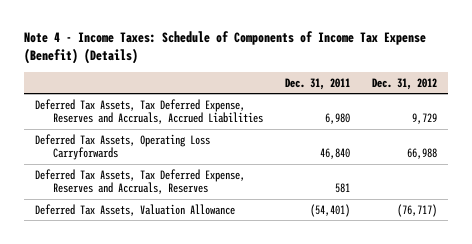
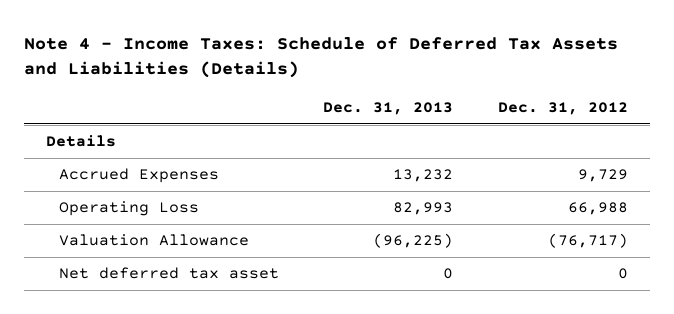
- Note 4 - Income Taxes: Schedule of Components of Income Tax Expense (Benefit) (Details)
+ Note 4 - Income Taxes: Schedule of Deferred Tax Assets and Liabilities (Details)
- | Dec. 31, 2011 | Dec. 31, 2012
+ | Dec. 31, 2013 | Dec. 31, 2012
- Deferred Tax Assets, Tax Deferred Expense, Reserves and Accruals, Accrued Liabilities | 6,980 | 9,729
- Deferred Tax Assets, Operating Loss Carryforwards | 46,840 | 66,988
- Deferred Tax Assets, Tax Deferred Expense, Reserves and Accruals, Reserves | 581 |
- Deferred Tax Assets, Valuation Allowance | (54,401) | (76,717)
+ Details
+ Accrued Expenses | 13,232 | 9,729
+ Operating Loss | 82,993 | 66,988
+ Valuation Allowance | (96,225) | (76,717)
+ Net deferred tax asset | 0 | 0

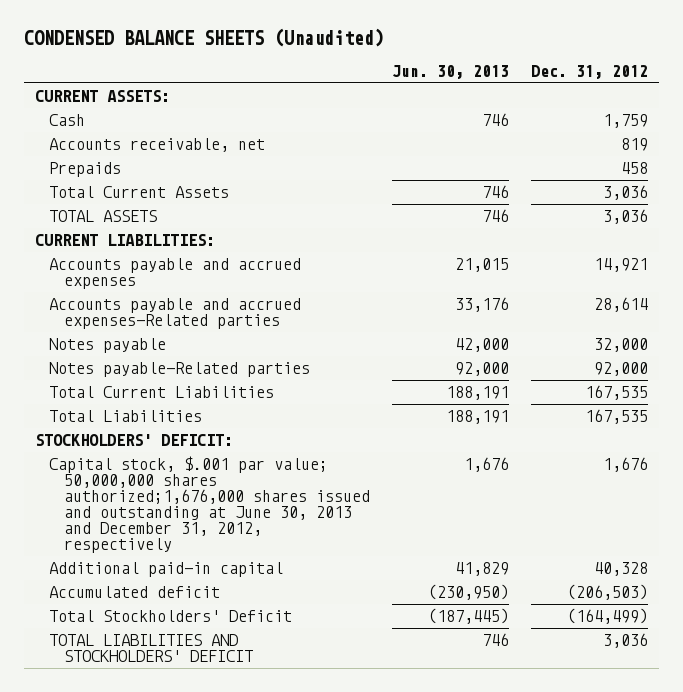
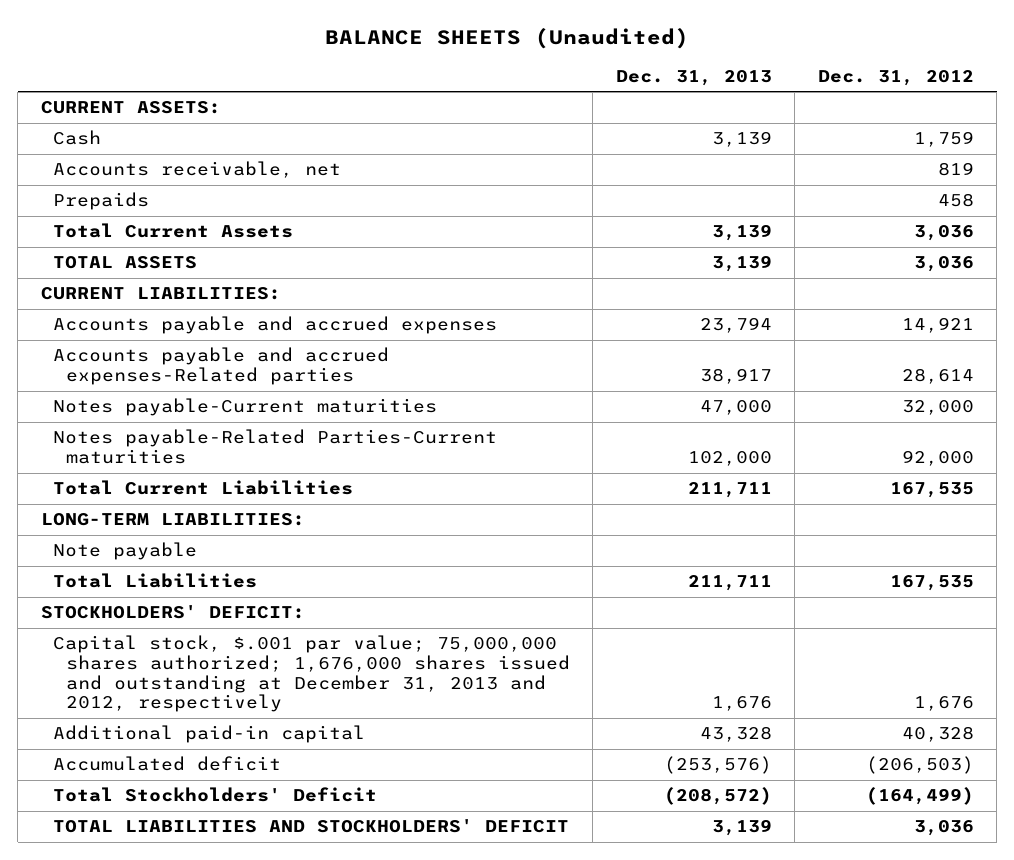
- CONDENSED BALANCE SHEETS (Unaudited)
+ BALANCE SHEETS (Unaudited)
- | Jun. 30, 2013 | Dec. 31, 2012
+ | Dec. 31, 2013 | Dec. 31, 2012
- Notes payable | 42,000 | 32,000
- Notes payable-Related parties | 92,000 | 92,000
+ Notes payable-Current maturities | 47,000 | 32,000
+ Notes payable-Related Parties-Current maturities | 102,000 | 92,000
+ LONG-TERM LIABILITIES:
+ Note payable
- Capital stock, $.001 par value; 50,000,000 shares authorized;1,676,000 shares issued and outstanding at June 30, 2013 and December 31, 2012, respectively | 1,676 | 1,676
+ Capital stock, $.001 par value; 75,000,000 shares authorized; 1,676,000 shares issued and outstanding at December 31, 2013 and 2012, respectively | 1,676 | 1,676

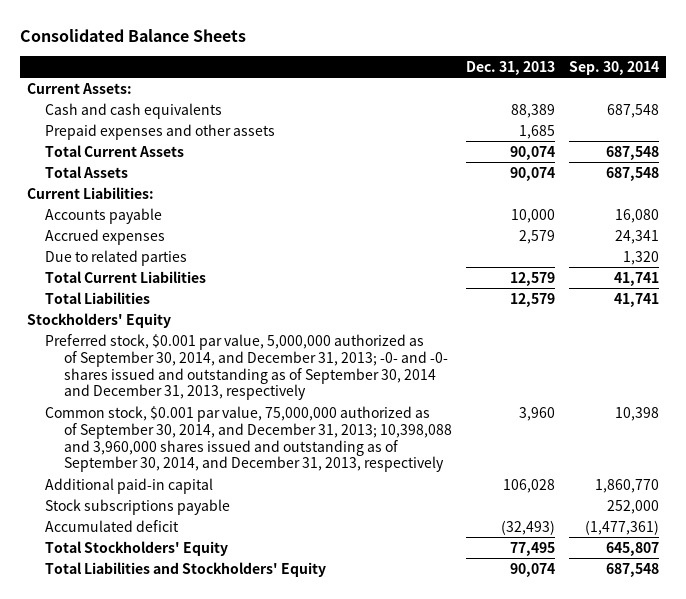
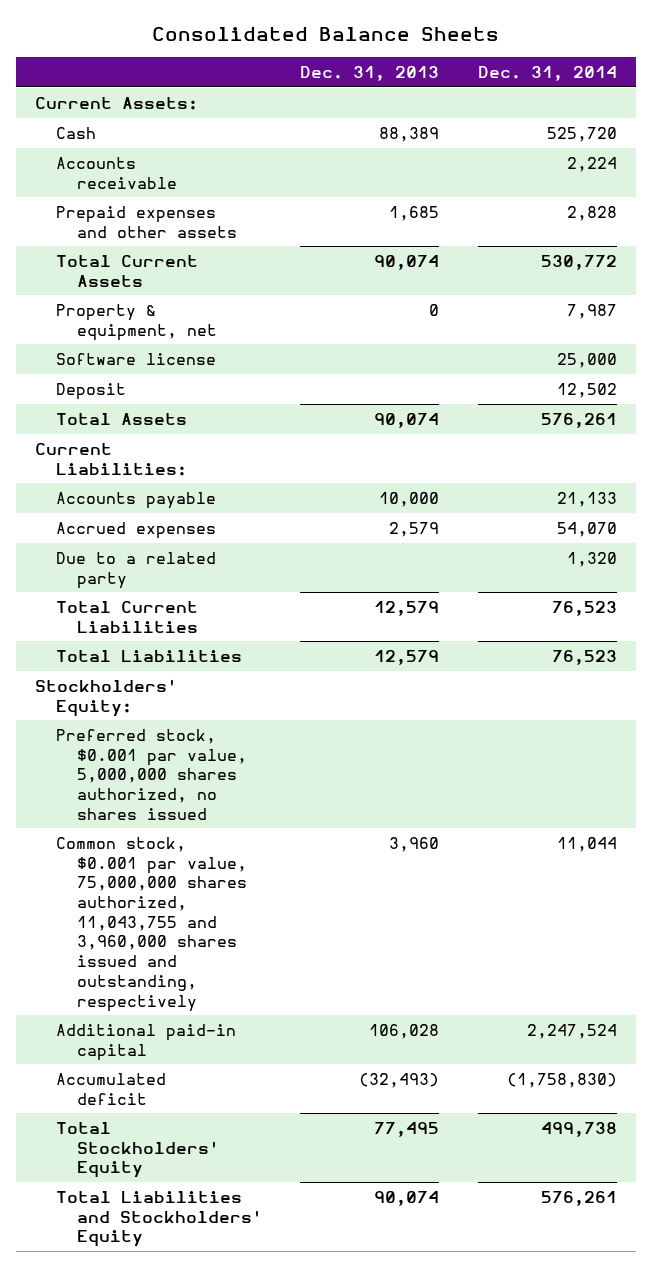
- | Dec. 31, 2013 | Sep. 30, 2014
+ | Dec. 31, 2013 | Dec. 31, 2014
- Cash and cash equivalents | 88,389 | 687,548
+ Cash | 88,389 | 525,720
+ Accounts receivable | | 2,224
+ Property & equipment, net | 0 | 7,987
+ Software license | | 25,000
+ Deposit | | 12,502
- Due to related parties | | 1,320
+ Due to a related party | | 1,320
- Stockholders' Equity
- Preferred stock, $0.001 par value, 5,000,000 authorized as of September 30, 2014, and December 31, 2013; -0- and -0- shares issued and outstanding as of September 30, 2014 and December 31, 2013, respectively
- Common stock, $0.001 par value, 75,000,000 authorized as of September 30, 2014, and December 31, 2013; 10,398,088 and 3,960,000 shares issued and outstanding as of September 30, 2014, and December 31, 2013, respectively | 3,960 | 10,398
+ Stockholders' Equity:
+ Preferred stock, $0.001 par value, 5,000,000 shares authorized, no shares issued
+ Common stock, $0.001 par value, 75,000,000 shares authorized, 11,043,755 and 3,960,000 shares issued and outstanding, respectively | 3,960 | 11,044
- Stock subscriptions payable | | 252,000

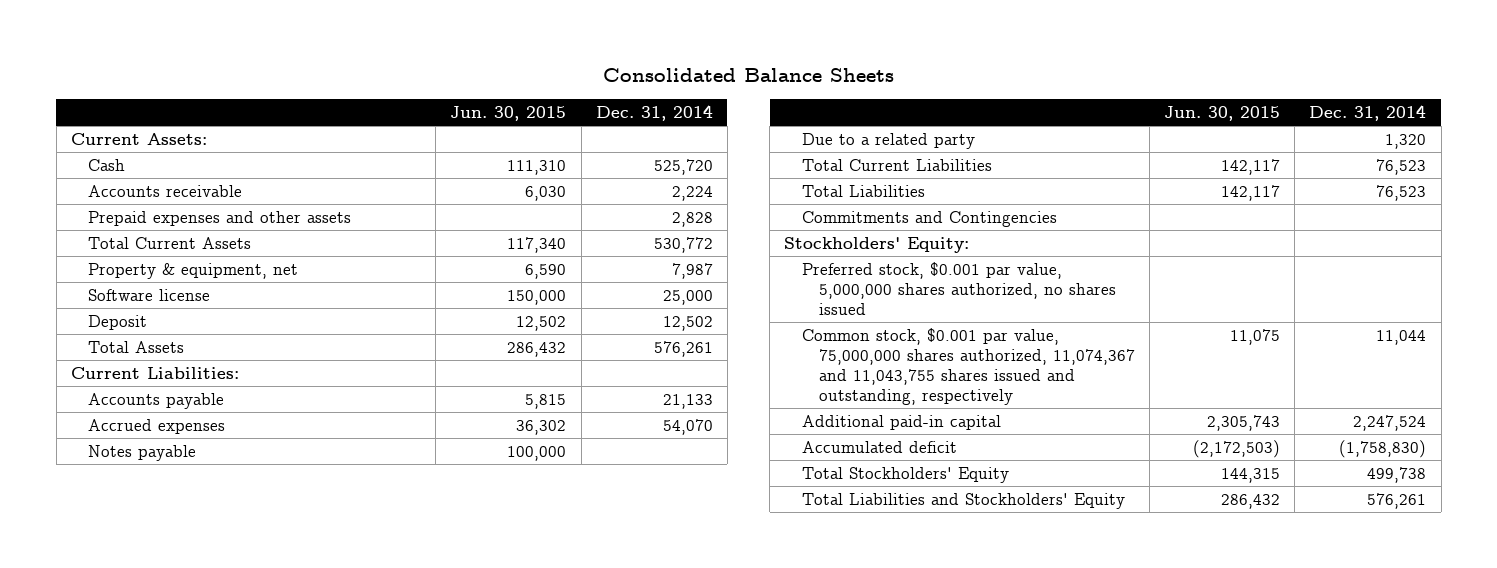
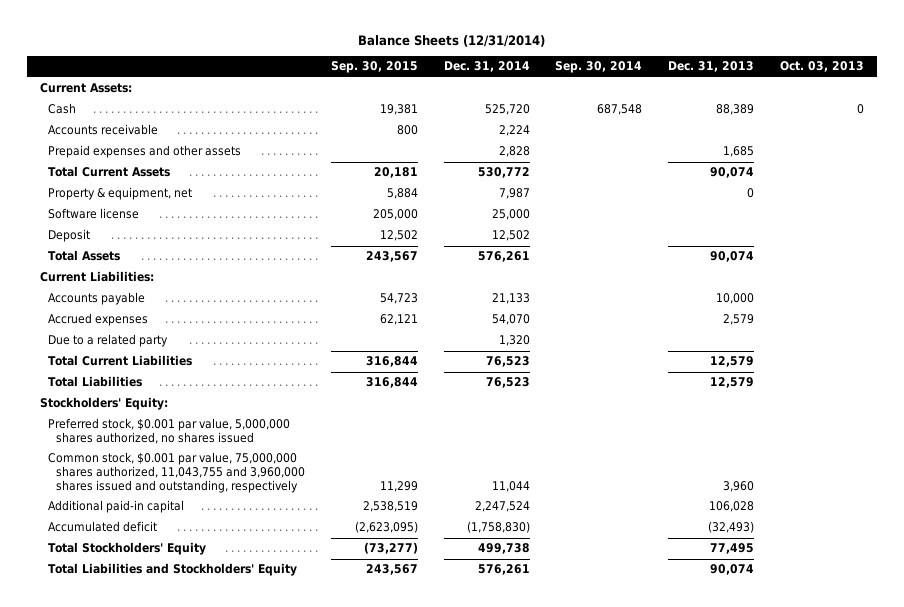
- Consolidated Balance Sheets
+ Balance Sheets (12/31/2014)
- | Jun. 30, 2015 | Dec. 31, 2014
+ | Sep. 30, 2015 | Dec. 31, 2014 | Sep. 30, 2014 | Dec. 31, 2013 | Oct. 03, 2013
- Notes payable | 100,000 |
- Commitments and Contingencies
- Common stock, $0.001 par value, 75,000,000 shares authorized, 11,074,367 and 11,043,755 shares issued and outstanding, respectively | 11,075 | 11,044
+ Common stock, $0.001 par value, 75,000,000 shares authorized, 11,043,755 and 3,960,000 shares issued and outstanding, respectively | 11,299 | 11,044 | | 3,960 |

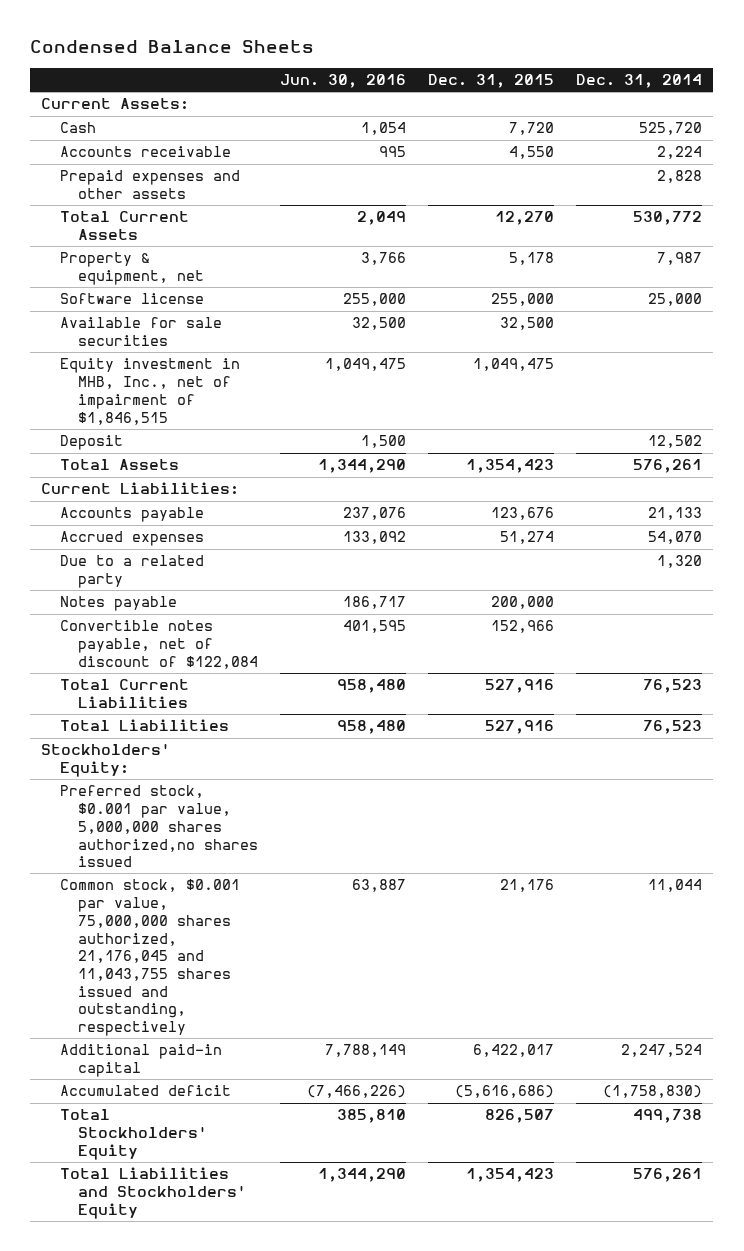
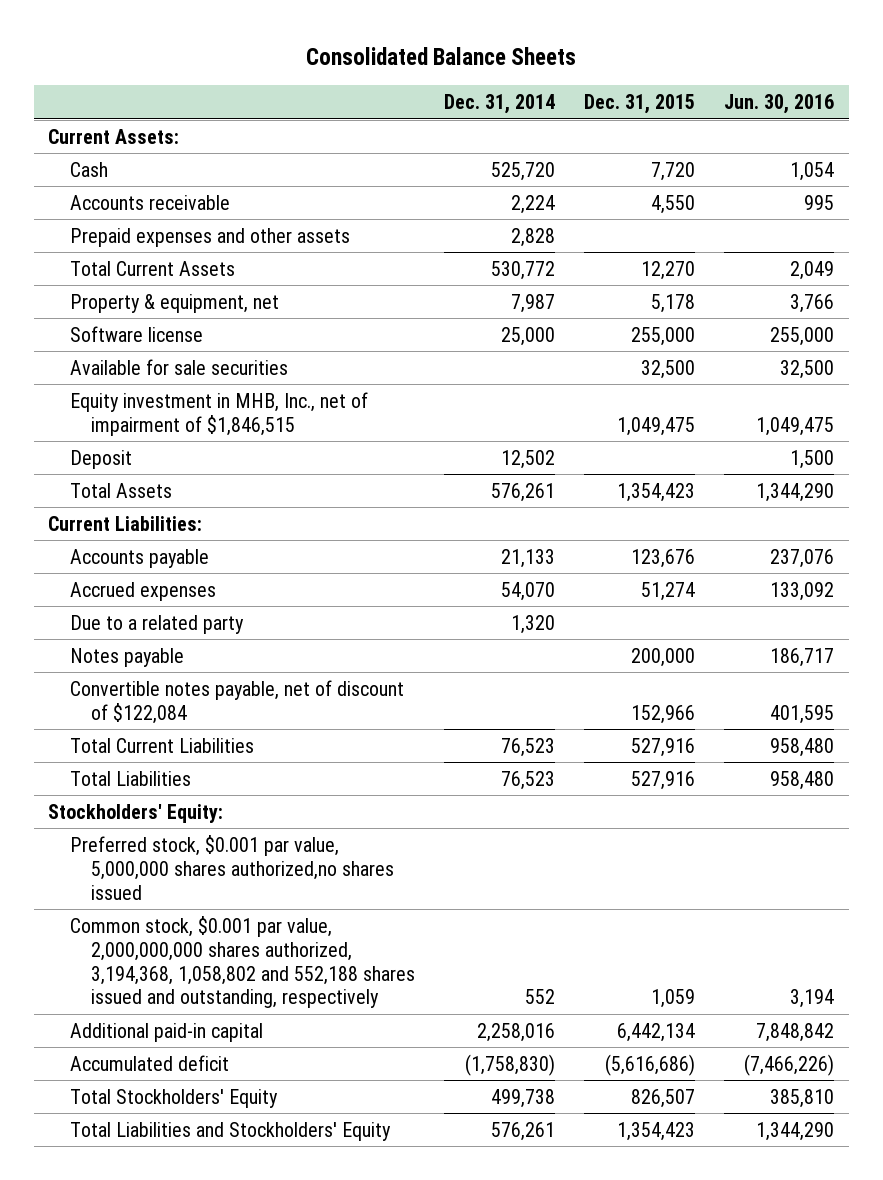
- Condensed Balance Sheets
+ Consolidated Balance Sheets
- | Jun. 30, 2016 | Dec. 31, 2015 | Dec. 31, 2014
+ | Dec. 31, 2014 | Dec. 31, 2015 | Jun. 30, 2016
- Common stock, $0.001 par value, 75,000,000 shares authorized, 21,176,045 and 11,043,755 shares issued and outstanding, respectively | 63,887 | 21,176 | 11,044
- Additional paid-in capital | 7,788,149 | 6,422,017 | 2,247,524
+ Common stock, $0.001 par value, 2,000,000,000 shares authorized, 3,194,368, 1,058,802 and 552,188 shares issued and outstanding, respectively | 552 | 1,059 | 3,194
+ Additional paid-in capital | 2,258,016 | 6,442,134 | 7,848,842

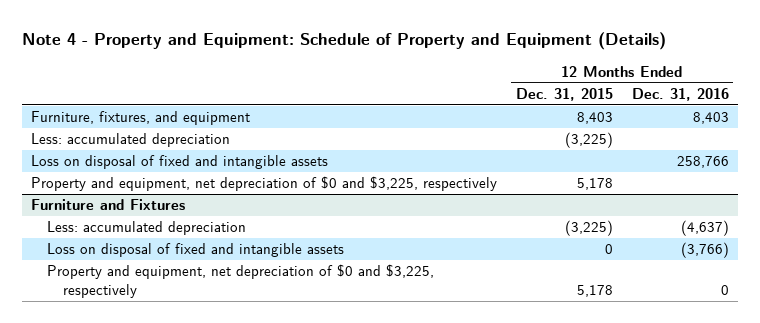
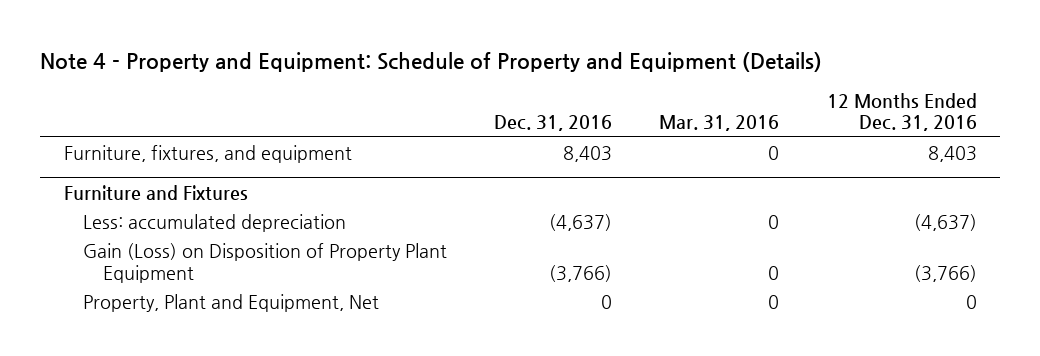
- | 12 Months Ended Dec. 31, 2015 | 12 Months Ended Dec. 31, 2016
+ | Dec. 31, 2016 | Mar. 31, 2016 | 12 Months Ended Dec. 31, 2016
- Less: accumulated depreciation | (3,225) |
- Loss on disposal of fixed and intangible assets | | 258,766
- Property and equipment, net depreciation of $0 and $3,225, respectively | 5,178 |
@ Furniture and Fixtures
- Loss on disposal of fixed and intangible assets | 0 | (3,766)
- Property and equipment, net depreciation of $0 and $3,225, respectively | 5,178 | 0
+ Gain (Loss) on Disposition of Property Plant Equipment | (3,766) | 0 | (3,766)
+ Property, Plant and Equipment, Net | 0 | 0 | 0

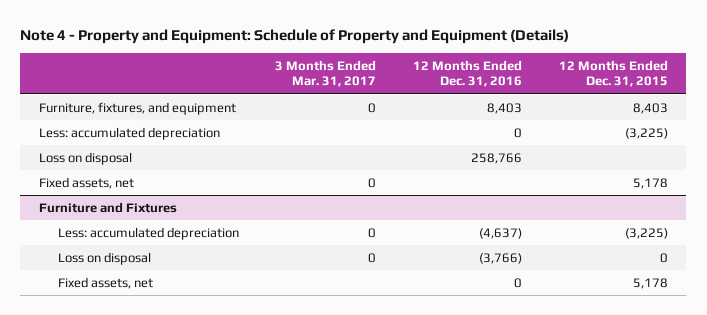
- | Dec. 31, 2016 | Mar. 31, 2016 | 12 Months Ended Dec. 31, 2016
+ | 3 Months Ended Mar. 31, 2017 | 12 Months Ended Dec. 31, 2016 | 12 Months Ended Dec. 31, 2015
+ Less: accumulated depreciation | | 0 | (3,225)
+ Loss on disposal | | 258,766 |
+ Fixed assets, net | 0 | | 5,178
@ Furniture and Fixtures
- Gain (Loss) on Disposition of Property Plant Equipment | (3,766) | 0 | (3,766)
- Property, Plant and Equipment, Net | 0 | 0 | 0
+ Loss on disposal | 0 | (3,766) | 0
+ Fixed assets, net | | 0 | 5,178

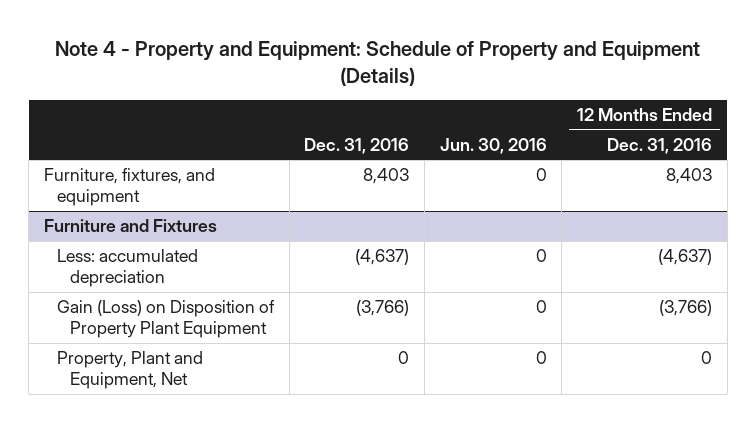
- | 3 Months Ended Mar. 31, 2017 | 12 Months Ended Dec. 31, 2016 | 12 Months Ended Dec. 31, 2015
+ | Dec. 31, 2016 | Jun. 30, 2016 | 12 Months Ended Dec. 31, 2016
- Less: accumulated depreciation | | 0 | (3,225)
- Loss on disposal | | 258,766 |
- Fixed assets, net | 0 | | 5,178
@ Furniture and Fixtures
- Loss on disposal | 0 | (3,766) | 0
- Fixed assets, net | | 0 | 5,178
+ Gain (Loss) on Disposition of Property Plant Equipment | (3,766) | 0 | (3,766)
+ Property, Plant and Equipment, Net | 0 | 0 | 0

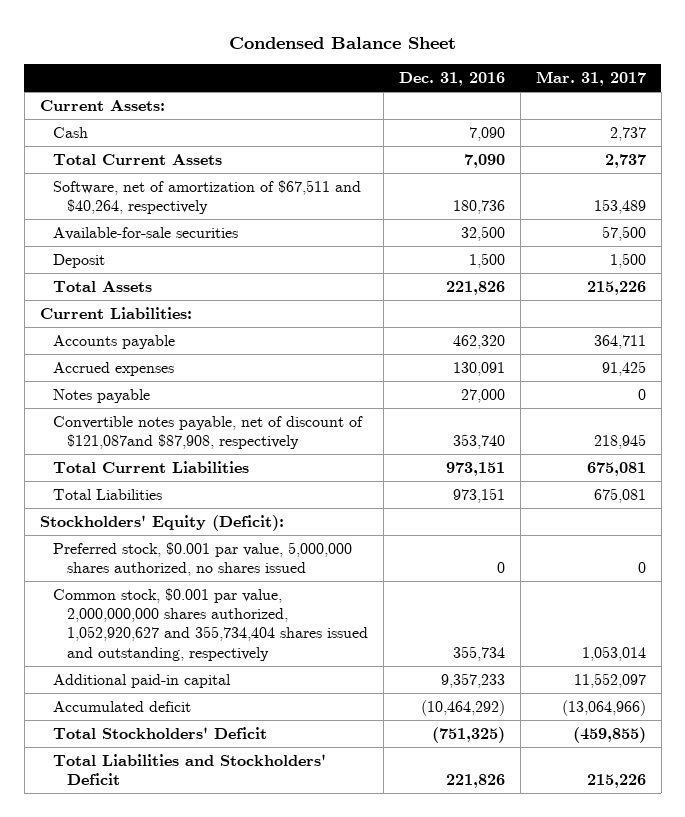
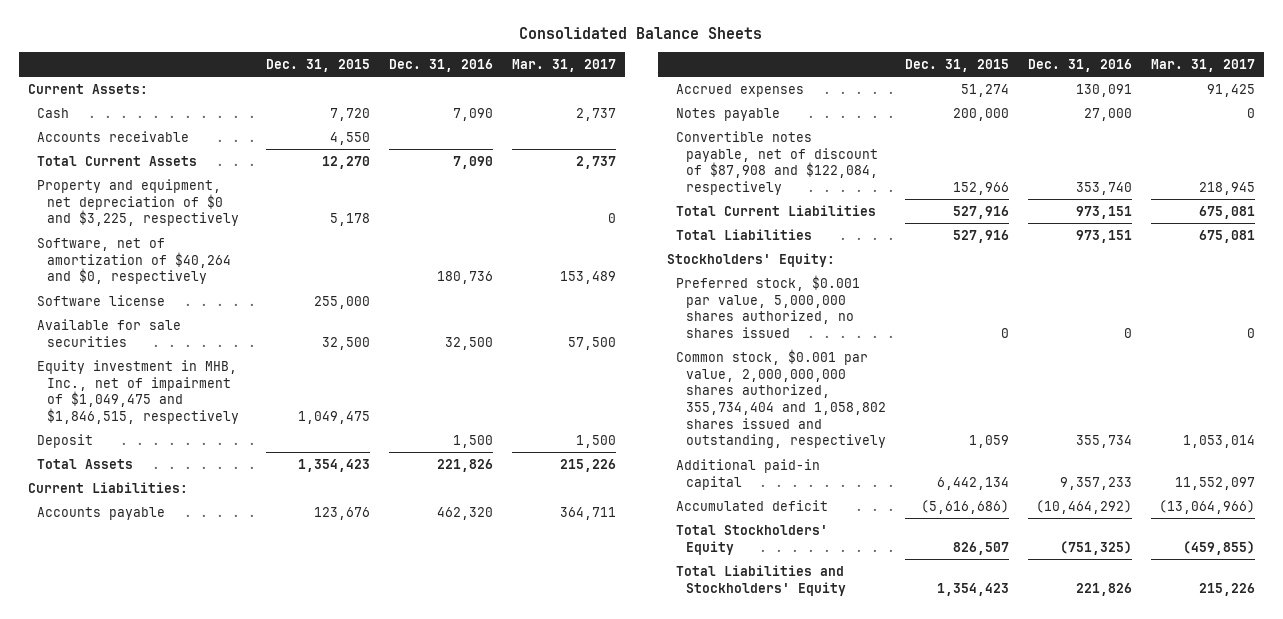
- Condensed Balance Sheet
+ Consolidated Balance Sheets
- | Dec. 31, 2016 | Mar. 31, 2017
+ | Dec. 31, 2015 | Dec. 31, 2016 | Mar. 31, 2017
+ Accounts receivable | 4,550 | |
- Software, net of amortization of $67,511 and $40,264, respectively | 180,736 | 153,489
- Available-for-sale securities | 32,500 | 57,500
+ Property and equipment, net depreciation of $0 and $3,225, respectively | 5,178 | | 0
+ Software, net of amortization of $40,264 and $0, respectively | | 180,736 | 153,489
+ Software license | 255,000 | |
+ Available for sale securities | 32,500 | 32,500 | 57,500
+ Equity investment in MHB, Inc., net of impairment of $1,049,475 and $1,846,515, respectively | 1,049,475 | |
- Convertible notes payable, net of discount of $121,087and $87,908, respectively | 353,740 | 218,945
+ Convertible notes payable, net of discount of $87,908 and $122,084, respectively | 152,966 | 353,740 | 218,945
- Stockholders' Equity (Deficit):
+ Stockholders' Equity:
- Common stock, $0.001 par value, 2,000,000,000 shares authorized, 1,052,920,627 and 355,734,404 shares issued and outstanding, respectively | 355,734 | 1,053,014
+ Common stock, $0.001 par value, 2,000,000,000 shares authorized, 355,734,404 and 1,058,802 shares issued and outstanding, respectively | 1,059 | 355,734 | 1,053,014
- Total Stockholders' Deficit | (751,325) | (459,855)
- Total Liabilities and Stockholders' Deficit | 221,826 | 215,226
+ Total Stockholders' Equity | 826,507 | (751,325) | (459,855)
+ Total Liabilities and Stockholders' Equity | 1,354,423 | 221,826 | 215,226

